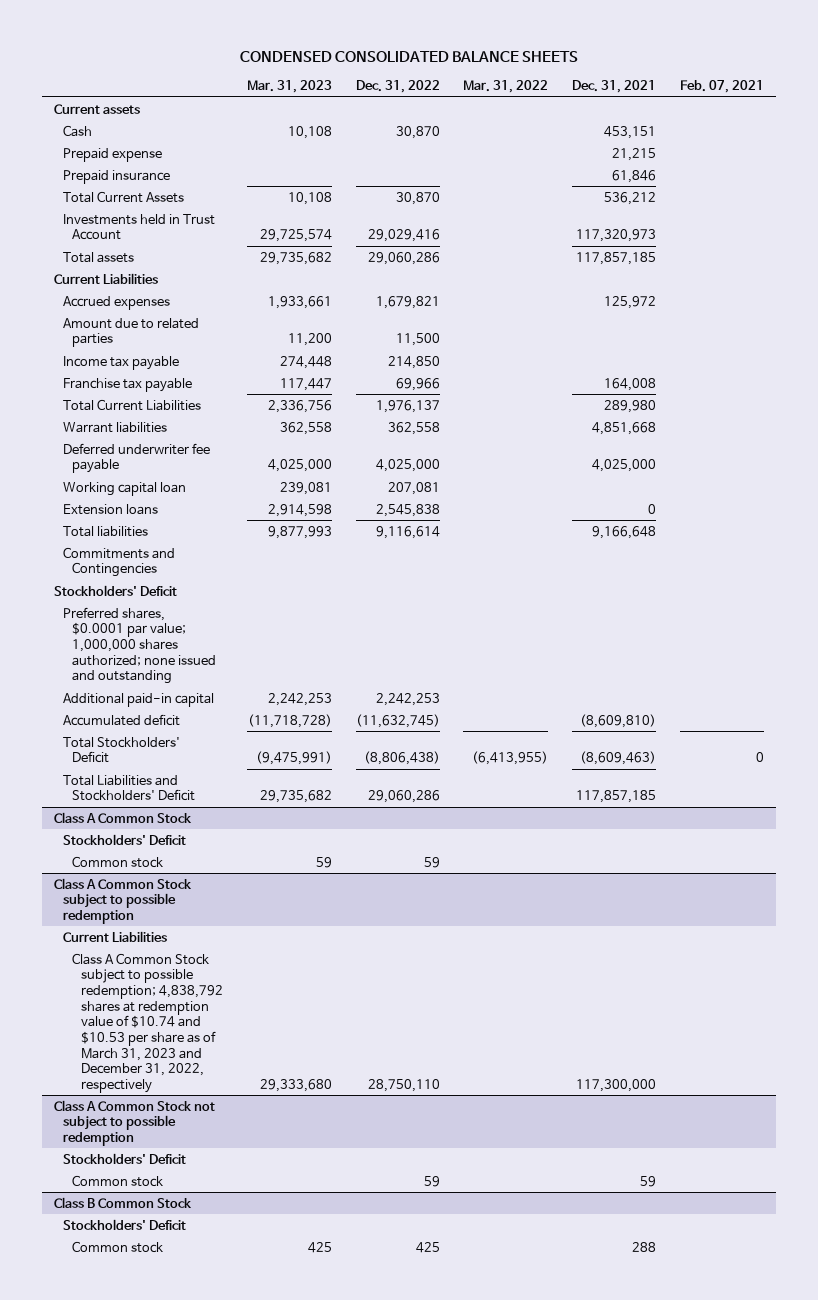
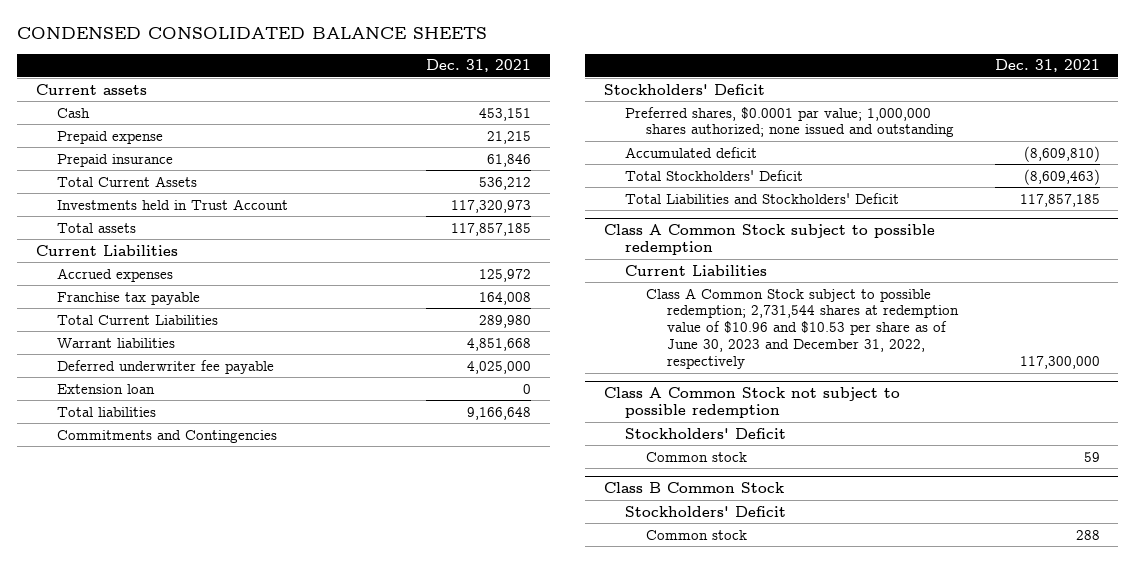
- | Mar. 31, 2023 | Dec. 31, 2022 | Mar. 31, 2022 | Dec. 31, 2021 | Feb. 07, 2021
+ | Dec. 31, 2021
- Amount due to related parties | 11,200 | 11,500 | | |
- Income tax payable | 274,448 | 214,850 | | |
- Working capital loan | 239,081 | 207,081 | | |
- Extension loans | 2,914,598 | 2,545,838 | | 0 |
+ Extension loan | 0
- Additional paid-in capital | 2,242,253 | 2,242,253 | | |
- Class A Common Stock
- Stockholders' Deficit
- Common stock | 59 | 59 | | |
@ Class A Common Stock subject to possible redemption
- Class A Common Stock subject to possible redemption; 4,838,792 shares at redemption value of $10.74 and $10.53 per share as of March 31, 2023 and December 31, 2022, respectively | 29,333,680 | 28,750,110 | | 117,300,000 |
+ Class A Common Stock subject to possible redemption; 2,731,544 shares at redemption value of $10.96 and $10.53 per share as of June 30, 2023 and December 31, 2022, respectively | 117,300,000

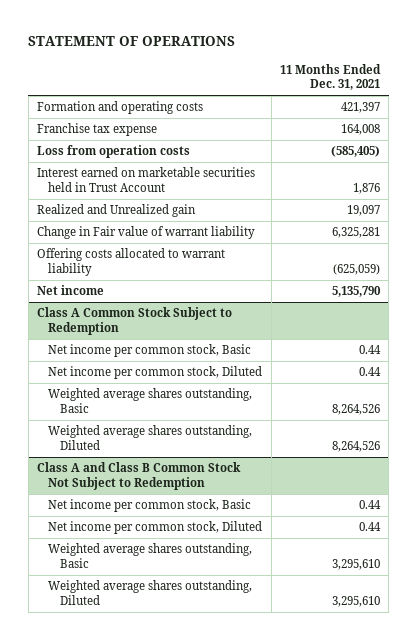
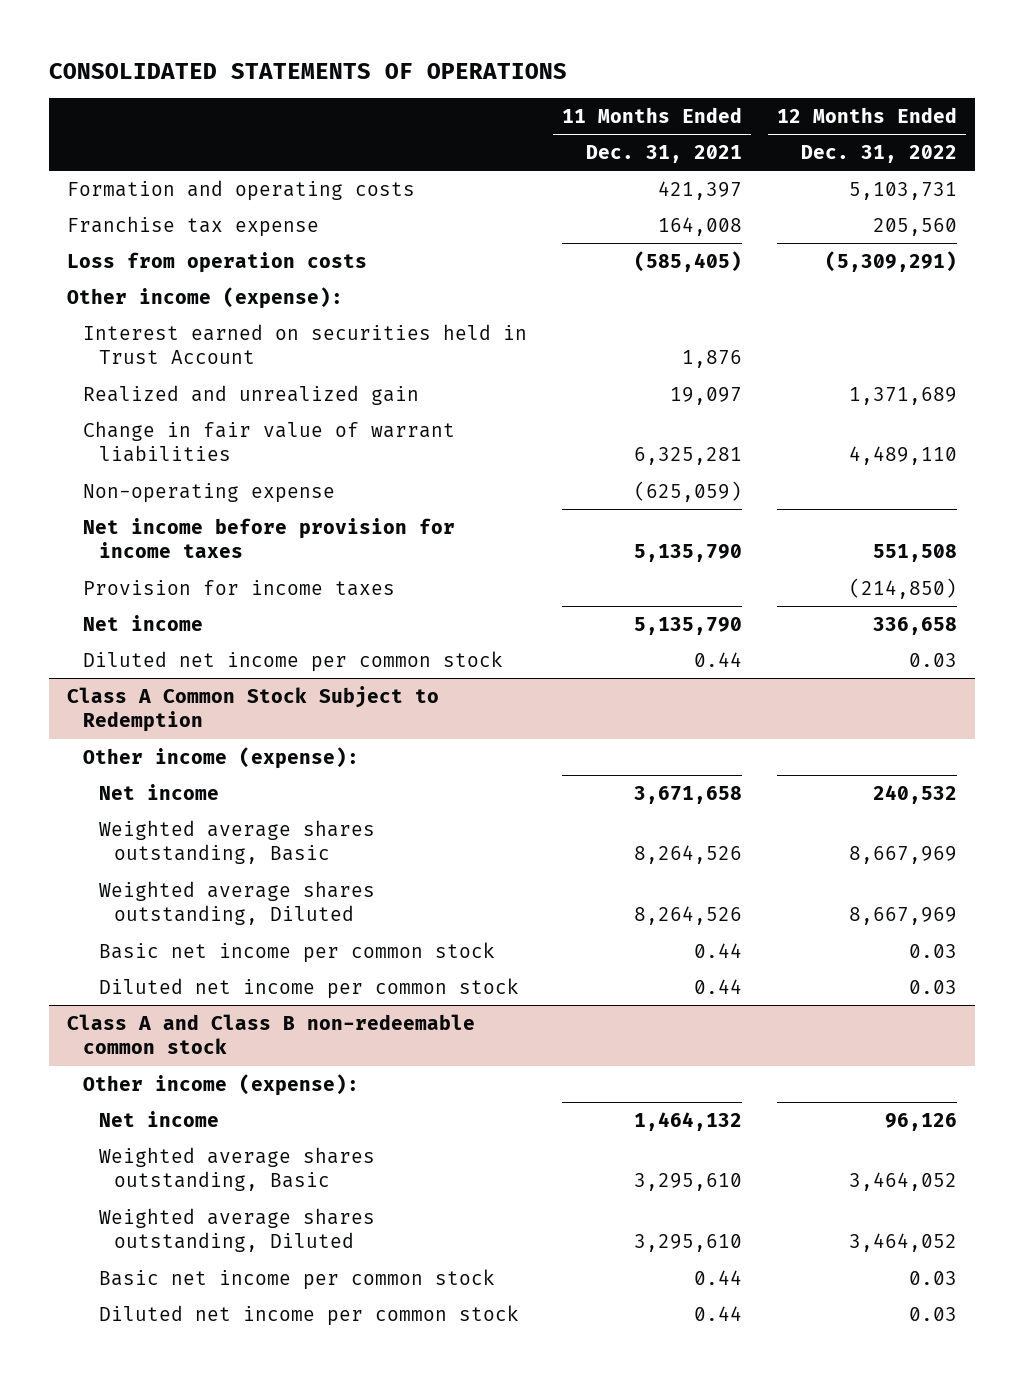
- STATEMENT OF OPERATIONS
+ CONSOLIDATED STATEMENTS OF OPERATIONS
- | 11 Months Ended Dec. 31, 2021
+ | 11 Months Ended Dec. 31, 2021 | 12 Months Ended Dec. 31, 2022
- Interest earned on marketable securities held in Trust Account | 1,876
- Realized and Unrealized gain | 19,097
- Change in Fair value of warrant liability | 6,325,281
- Offering costs allocated to warrant liability | (625,059)
+ Other income (expense):
+ Interest earned on securities held in Trust Account | 1,876 |
+ Realized and unrealized gain | 19,097 | 1,371,689
+ Change in fair value of warrant liabilities | 6,325,281 | 4,489,110
+ Non-operating expense | (625,059) |
+ Net income before provision for income taxes | 5,135,790 | 551,508
+ Provision for income taxes | | (214,850)
+ Diluted net income per common stock | 0.44 | 0.03
@ Class A Common Stock Subject to Redemption
- Net income per common stock, Basic | 0.44
- Net income per common stock, Diluted | 0.44
+ Other income (expense):
+ Net income | 3,671,658 | 240,532
- Class A and Class B Common Stock Not Subject to Redemption
- Net income per common stock, Basic | 0.44
- Net income per common stock, Diluted | 0.44
@ Class A Common Stock Subject to Redemption
+ Basic net income per common stock | 0.44 | 0.03
+ Diluted net income per common stock | 0.44 | 0.03
+ Class A and Class B non-redeemable common stock
+ Other income (expense):
+ Net income | 1,464,132 | 96,126
+ Basic net income per common stock | 0.44 | 0.03
+ Diluted net income per common stock | 0.44 | 0.03

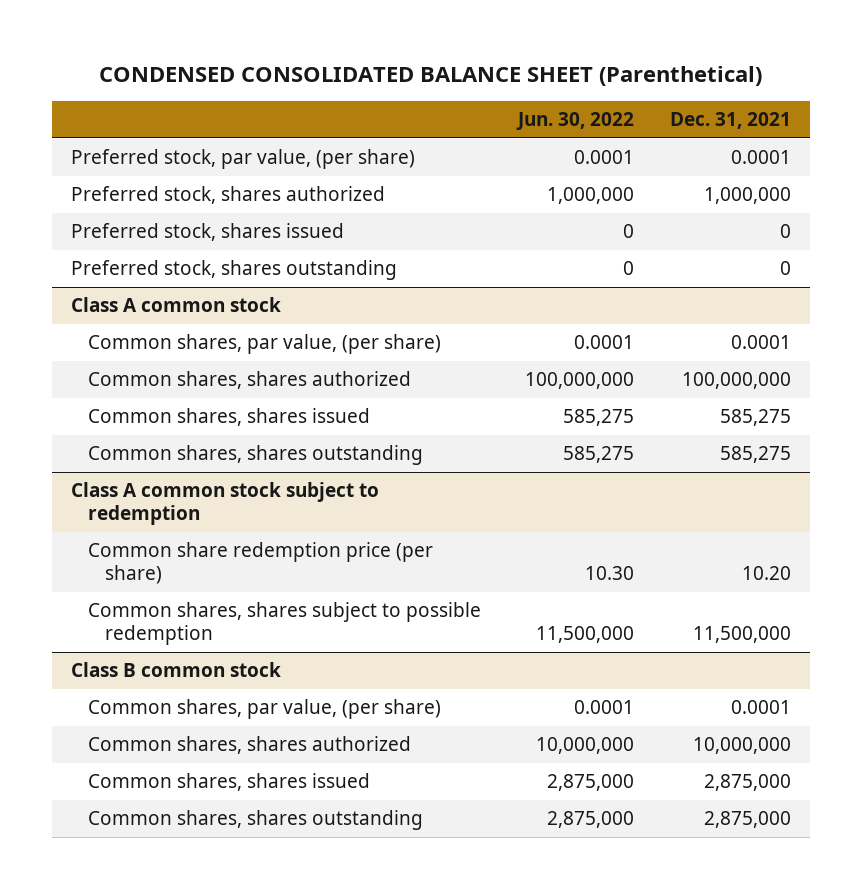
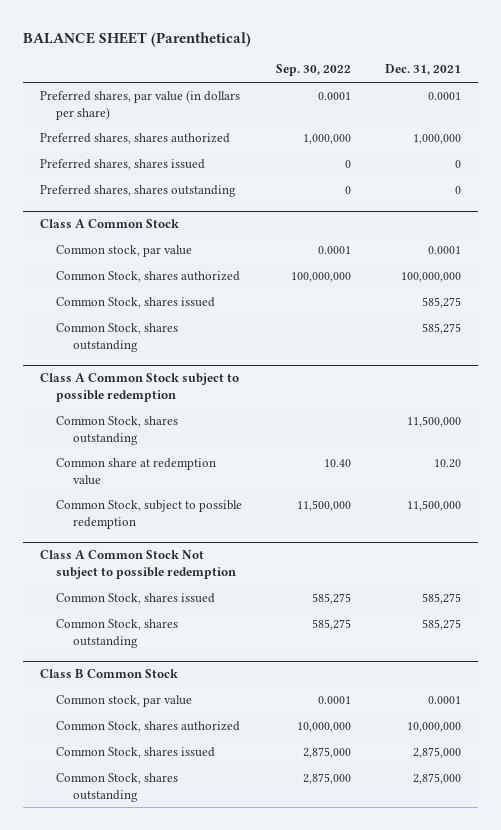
- CONDENSED CONSOLIDATED BALANCE SHEET (Parenthetical)
+ BALANCE SHEET (Parenthetical)
- | Jun. 30, 2022 | Dec. 31, 2021
+ | Sep. 30, 2022 | Dec. 31, 2021
- Preferred stock, par value, (per share) | 0.0001 | 0.0001
- Preferred stock, shares authorized | 1,000,000 | 1,000,000
- Preferred stock, shares issued | 0 | 0
- Preferred stock, shares outstanding | 0 | 0
- Class A common stock
- Common shares, par value, (per share) | 0.0001 | 0.0001
- Common shares, shares authorized | 100,000,000 | 100,000,000
- Common shares, shares issued | 585,275 | 585,275
- Common shares, shares outstanding | 585,275 | 585,275
- Class A common stock subject to redemption
- Common share redemption price (per share) | 10.30 | 10.20
- Common shares, shares subject to possible redemption | 11,500,000 | 11,500,000
- Class B common stock
- Common shares, par value, (per share) | 0.0001 | 0.0001
- Common shares, shares authorized | 10,000,000 | 10,000,000
- Common shares, shares issued | 2,875,000 | 2,875,000
- Common shares, shares outstanding | 2,875,000 | 2,875,000
+ Preferred shares, par value (in dollars per share) | 0.0001 | 0.0001
+ Preferred shares, shares authorized | 1,000,000 | 1,000,000
+ Preferred shares, shares issued | 0 | 0
+ Preferred shares, shares outstanding | 0 | 0
+ Class A Common Stock
+ Common stock, par value | 0.0001 | 0.0001
+ Common Stock, shares authorized | 100,000,000 | 100,000,000
+ Common Stock, shares issued | | 585,275
+ Common Stock, shares outstanding | | 585,275
+ Class A Common Stock subject to possible redemption
+ Common Stock, shares outstanding | | 11,500,000
+ Common share at redemption value | 10.40 | 10.20
+ Common Stock, subject to possible redemption | 11,500,000 | 11,500,000
+ Class A Common Stock Not subject to possible redemption
+ Common Stock, shares issued | 585,275 | 585,275
+ Common Stock, shares outstanding | 585,275 | 585,275
+ Class B Common Stock
+ Common stock, par value | 0.0001 | 0.0001
+ Common Stock, shares authorized | 10,000,000 | 10,000,000
+ Common Stock, shares issued | 2,875,000 | 2,875,000
+ Common Stock, shares outstanding | 2,875,000 | 2,875,000

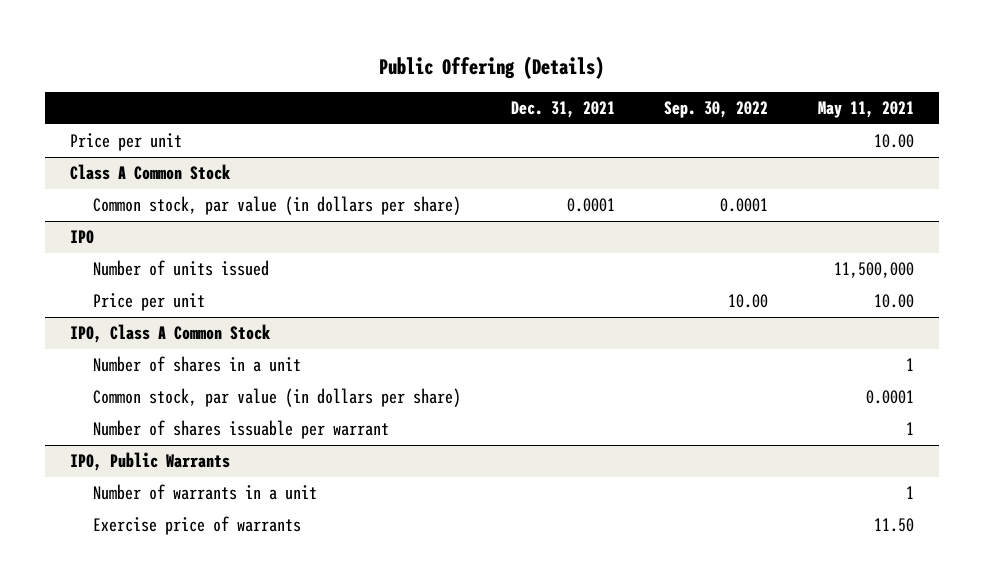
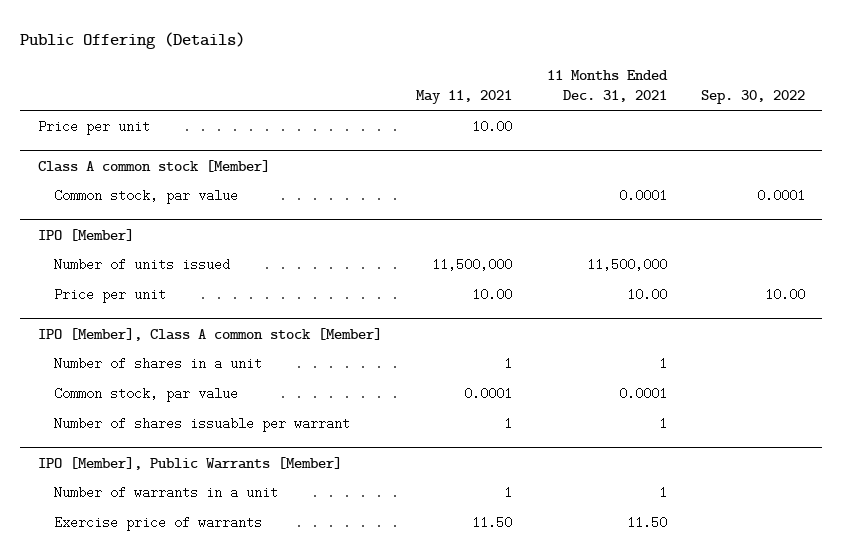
- | Dec. 31, 2021 | Sep. 30, 2022 | May 11, 2021
+ | May 11, 2021 | 11 Months Ended Dec. 31, 2021 | Sep. 30, 2022
- Class A Common Stock
- Common stock, par value (in dollars per share) | 0.0001 | 0.0001 |
- IPO
+ Class A common stock [Member]
+ Common stock, par value | | 0.0001 | 0.0001
+ IPO [Member]
- IPO, Class A Common Stock
+ IPO [Member], Class A common stock [Member]
- Common stock, par value (in dollars per share) | | | 0.0001
+ Common stock, par value | 0.0001 | 0.0001 |
- IPO, Public Warrants
+ IPO [Member], Public Warrants [Member]

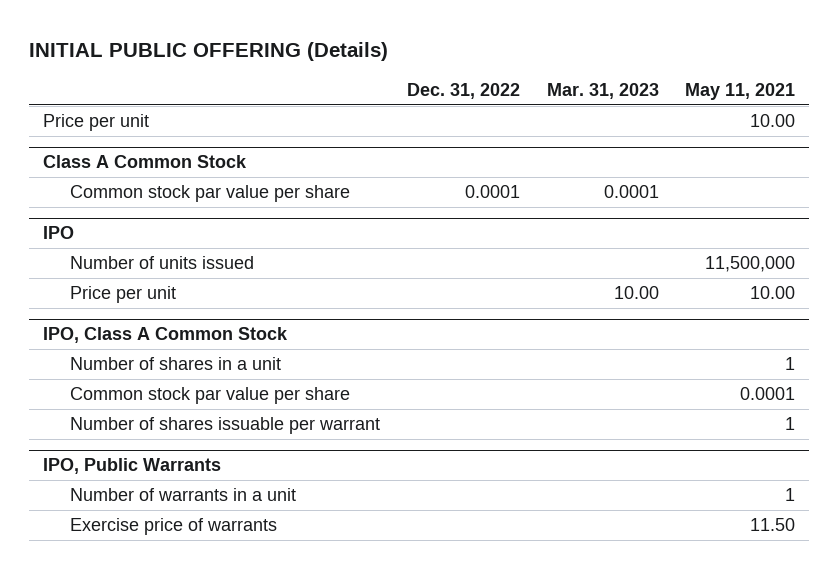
- Public Offering (Details)
+ INITIAL PUBLIC OFFERING (Details)
- | May 11, 2021 | 11 Months Ended Dec. 31, 2021 | Sep. 30, 2022
+ | Dec. 31, 2022 | Mar. 31, 2023 | May 11, 2021
- Class A common stock [Member]
- Common stock, par value | | 0.0001 | 0.0001
- IPO [Member]
+ Class A Common Stock
+ Common stock par value per share | 0.0001 | 0.0001 |
+ IPO
- IPO [Member], Class A common stock [Member]
+ IPO, Class A Common Stock
- Common stock, par value | 0.0001 | 0.0001 |
+ Common stock par value per share | | | 0.0001
- IPO [Member], Public Warrants [Member]
+ IPO, Public Warrants

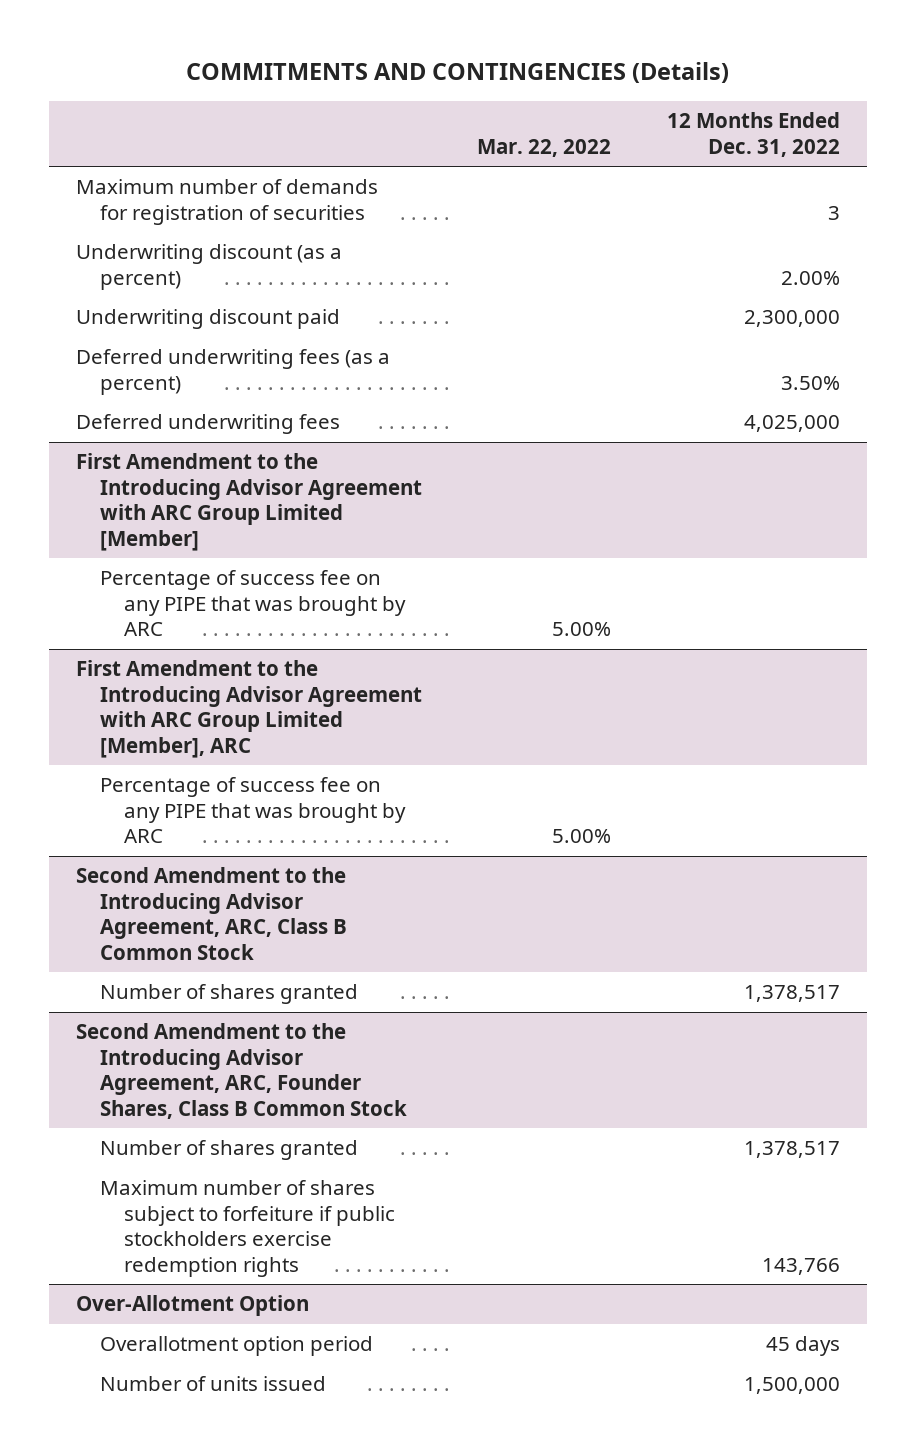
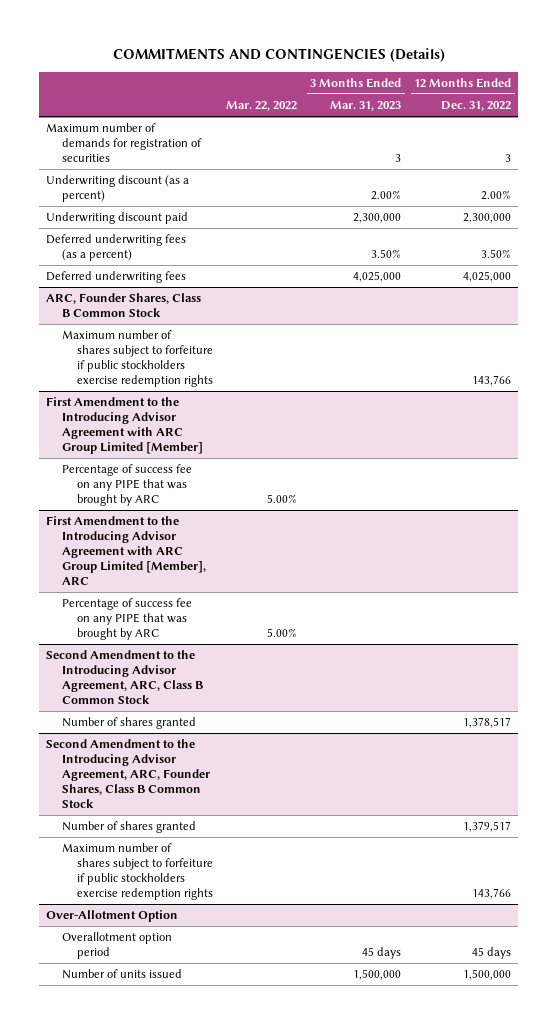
- | Mar. 22, 2022 | 12 Months Ended Dec. 31, 2022
+ | Mar. 22, 2022 | 3 Months Ended Mar. 31, 2023 | 12 Months Ended Dec. 31, 2022
+ ARC, Founder Shares, Class B Common Stock
+ Maximum number of shares subject to forfeiture if public stockholders exercise redemption rights | | | 143,766
@ Second Amendment to the Introducing Advisor Agreement, ARC, Founder Shares, Class B Common Stock
- Number of shares granted | | 1,378,517
+ Number of shares granted | | | 1,379,517

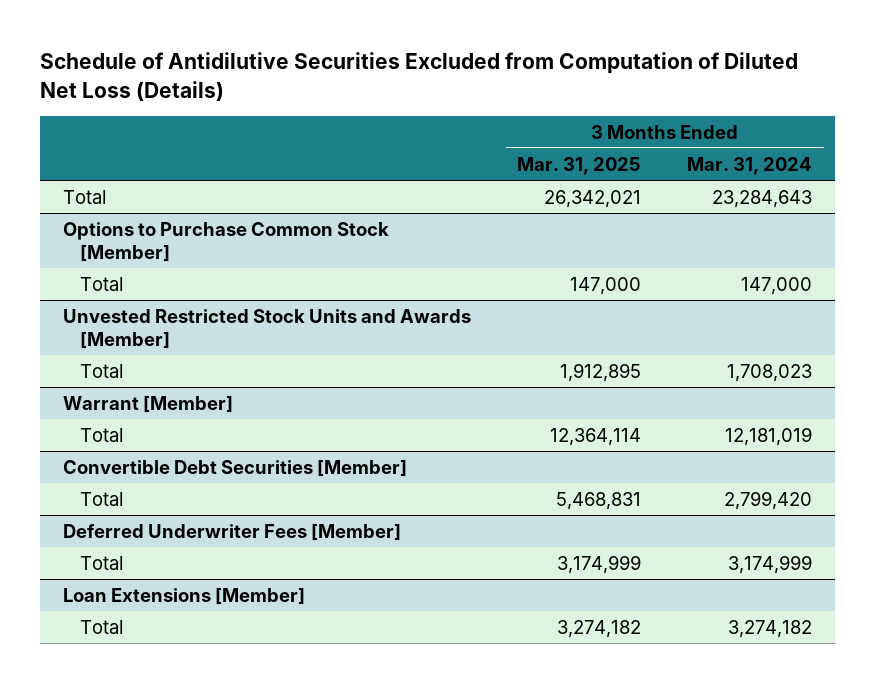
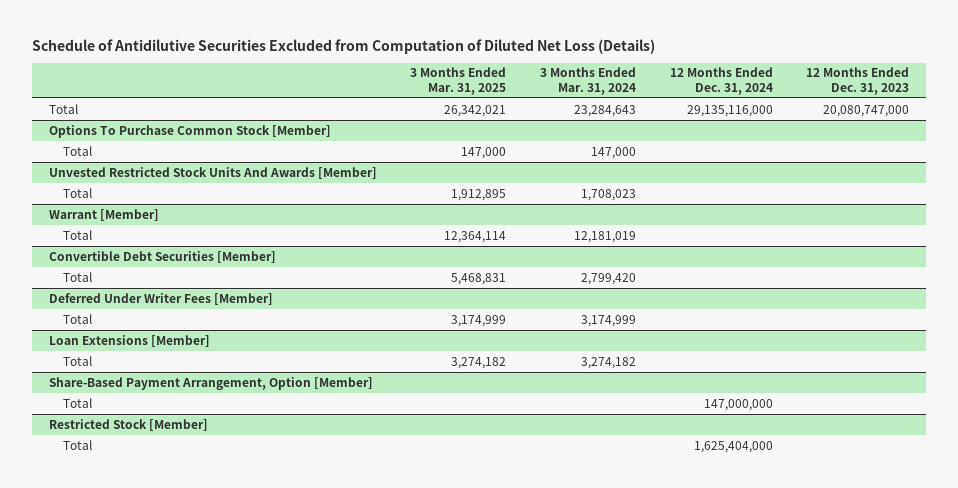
- | 3 Months Ended Mar. 31, 2025 | 3 Months Ended Mar. 31, 2024
+ | 3 Months Ended Mar. 31, 2025 | 3 Months Ended Mar. 31, 2024 | 12 Months Ended Dec. 31, 2024 | 12 Months Ended Dec. 31, 2023
- Options to Purchase Common Stock [Member]
+ Options To Purchase Common Stock [Member]
- Unvested Restricted Stock Units and Awards [Member]
+ Unvested Restricted Stock Units And Awards [Member]
- Deferred Underwriter Fees [Member]
+ Deferred Under Writer Fees [Member]
+ Share-Based Payment Arrangement, Option [Member]
+ Total | | | 147,000,000 |
+ Restricted Stock [Member]
+ Total | | | 1,625,404,000 |

